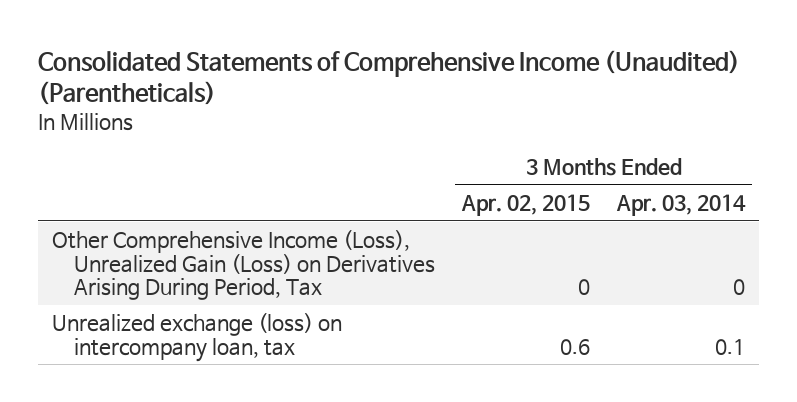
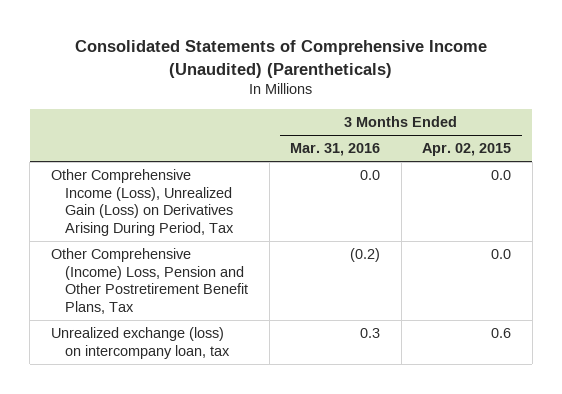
- | 3 Months Ended Apr. 02, 2015 | 3 Months Ended Apr. 03, 2014
+ | 3 Months Ended Mar. 31, 2016 | 3 Months Ended Apr. 02, 2015
- Other Comprehensive Income (Loss), Unrealized Gain (Loss) on Derivatives Arising During Period, Tax | 0 | 0
+ Other Comprehensive Income (Loss), Unrealized Gain (Loss) on Derivatives Arising During Period, Tax | 0.0 | 0.0
+ Other Comprehensive (Income) Loss, Pension and Other Postretirement Benefit Plans, Tax | (0.2) | 0.0

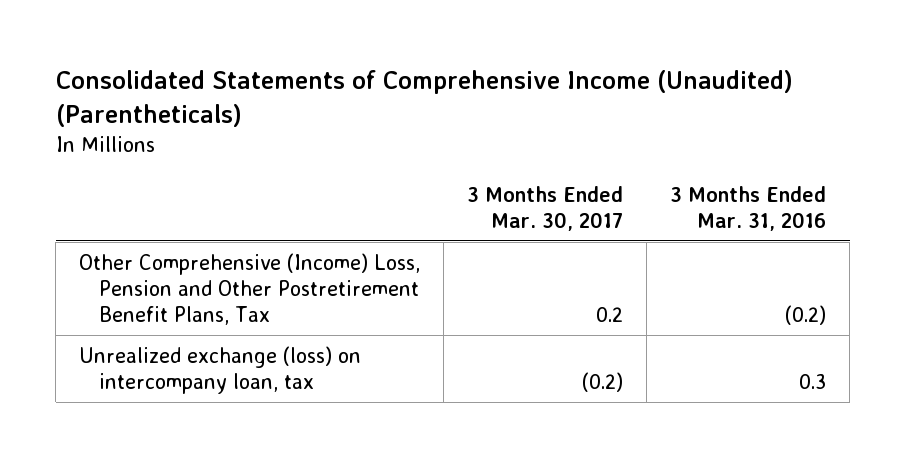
- | 3 Months Ended Mar. 31, 2016 | 3 Months Ended Apr. 02, 2015
+ | 3 Months Ended Mar. 30, 2017 | 3 Months Ended Mar. 31, 2016
- Other Comprehensive Income (Loss), Unrealized Gain (Loss) on Derivatives Arising During Period, Tax | 0.0 | 0.0

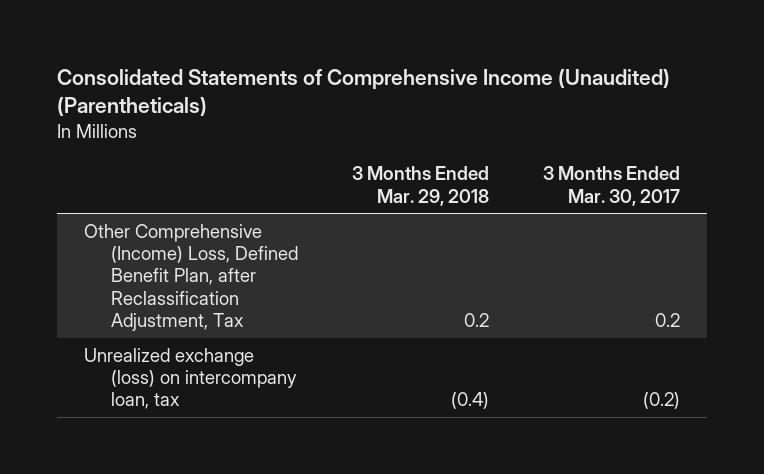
- | 3 Months Ended Mar. 30, 2017 | 3 Months Ended Mar. 31, 2016
+ | 3 Months Ended Mar. 29, 2018 | 3 Months Ended Mar. 30, 2017
- Other Comprehensive (Income) Loss, Pension and Other Postretirement Benefit Plans, Tax | 0.2 | (0.2)
+ Other Comprehensive (Income) Loss, Defined Benefit Plan, after Reclassification Adjustment, Tax | 0.2 | 0.2

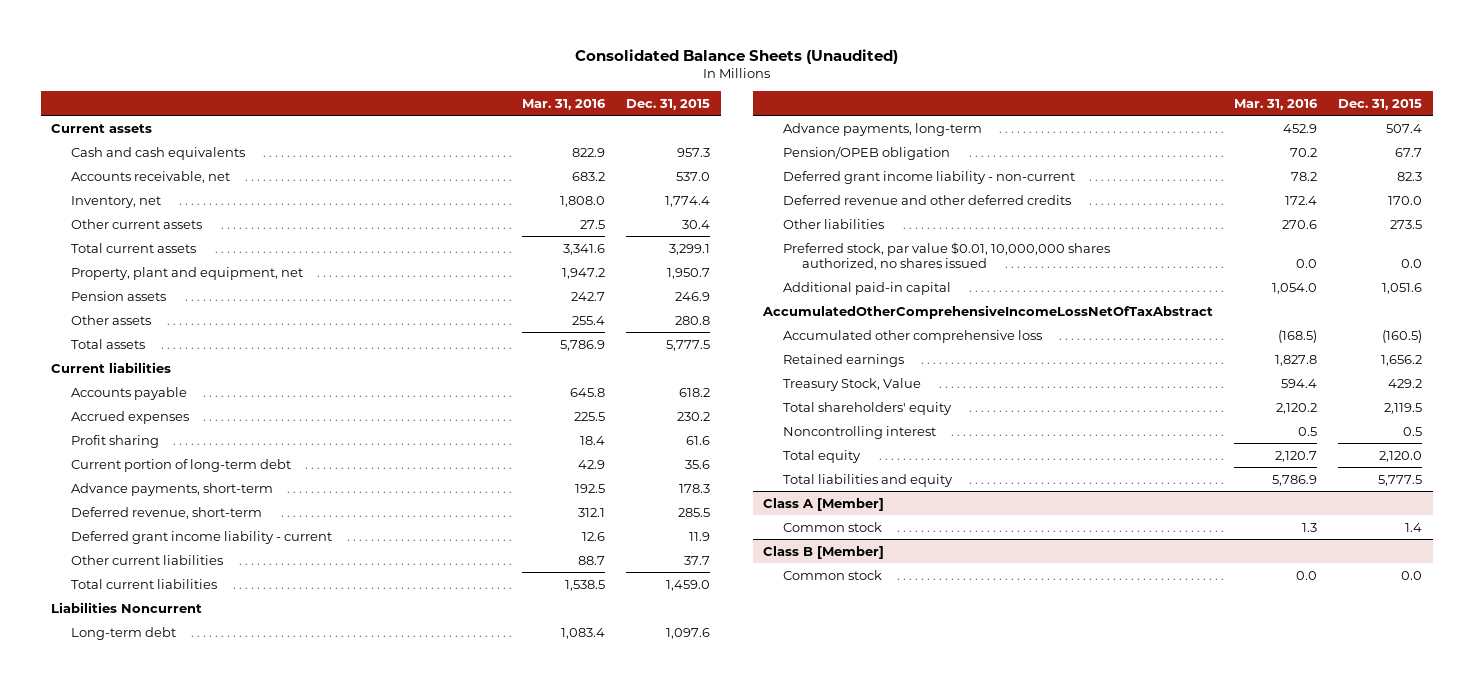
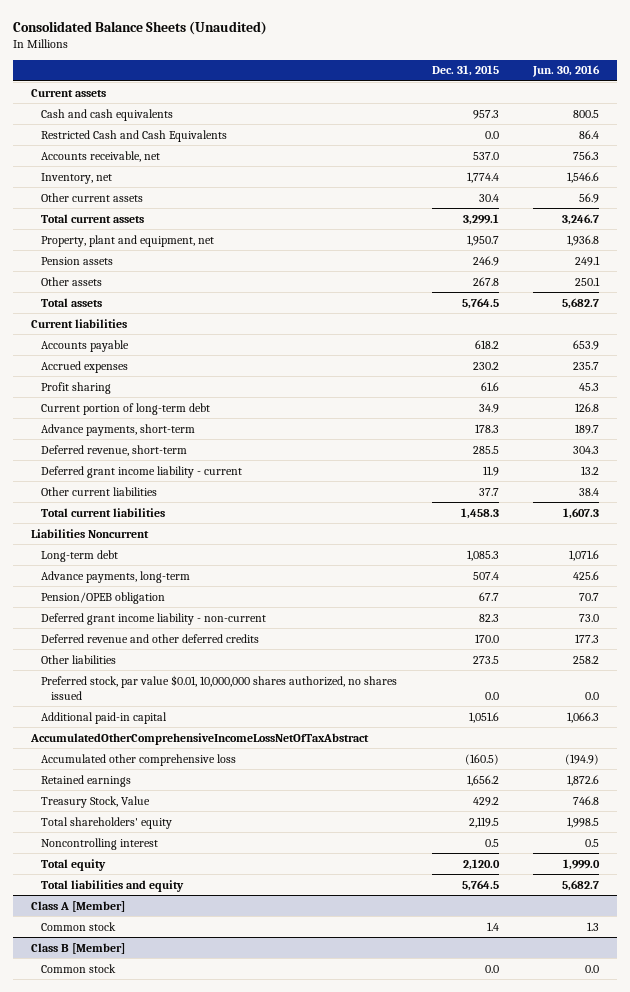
- | Mar. 31, 2016 | Dec. 31, 2015
+ | Dec. 31, 2015 | Jun. 30, 2016
+ Restricted Cash and Cash Equivalents | 0.0 | 86.4
- Other assets | 255.4 | 280.8
- Total assets | 5,786.9 | 5,777.5
+ Other assets | 267.8 | 250.1
+ Total assets | 5,764.5 | 5,682.7
- Current portion of long-term debt | 42.9 | 35.6
+ Current portion of long-term debt | 34.9 | 126.8
- Total current liabilities | 1,538.5 | 1,459.0
+ Total current liabilities | 1,458.3 | 1,607.3
- Long-term debt | 1,083.4 | 1,097.6
+ Long-term debt | 1,085.3 | 1,071.6
- Total liabilities and equity | 5,786.9 | 5,777.5
+ Total liabilities and equity | 5,764.5 | 5,682.7

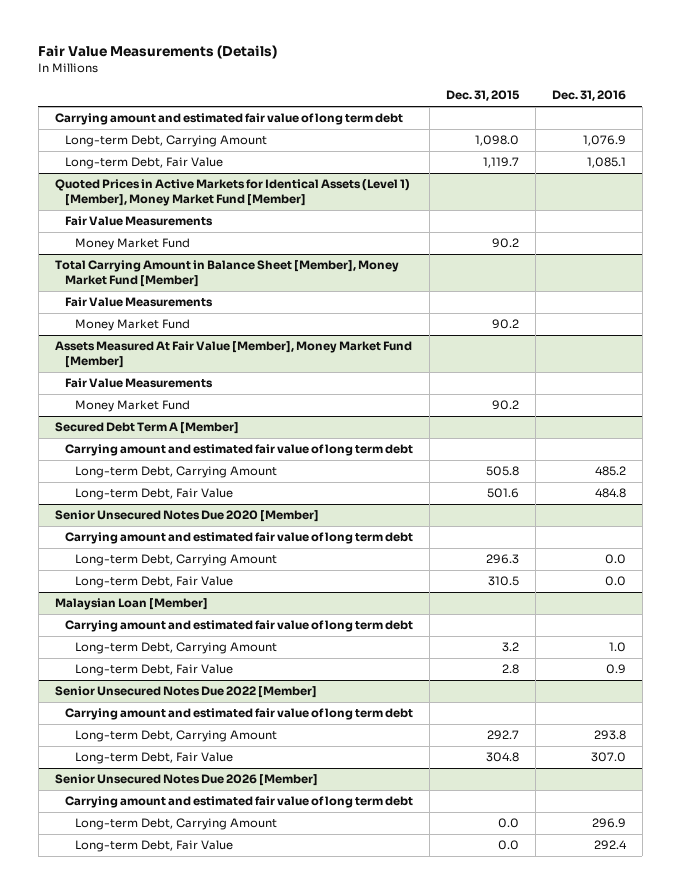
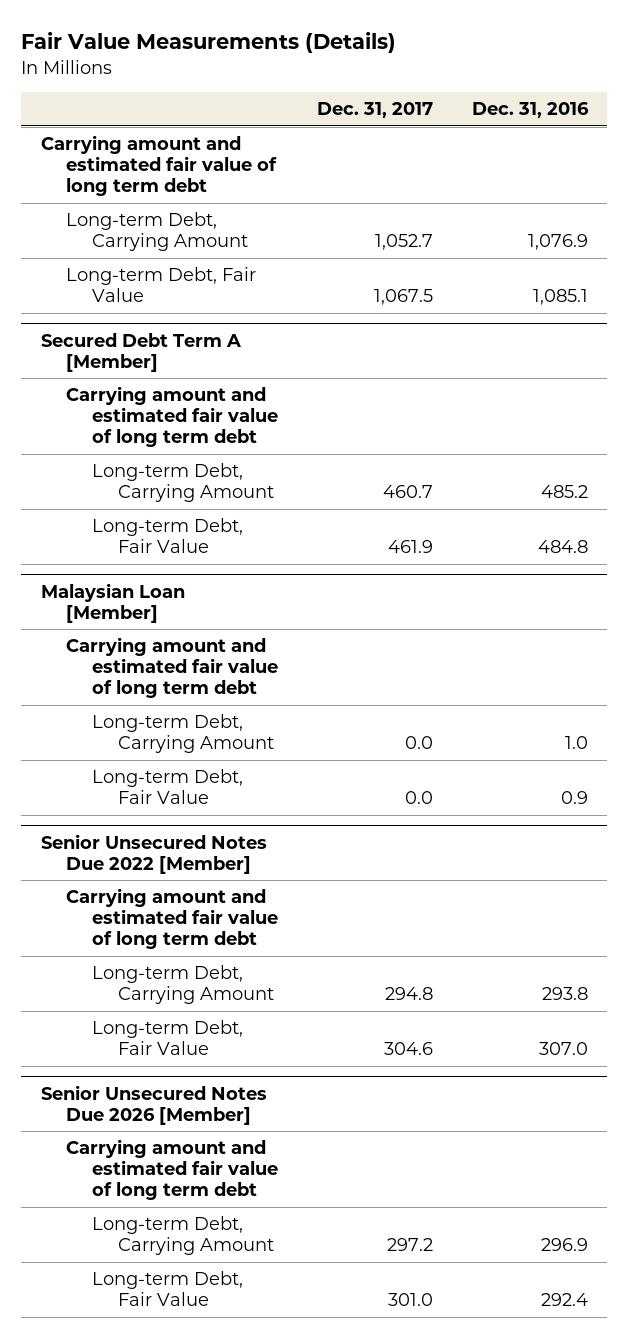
- | Dec. 31, 2015 | Dec. 31, 2016
+ | Dec. 31, 2017 | Dec. 31, 2016
- Quoted Prices in Active Markets for Identical Assets (Level 1) [Member], Money Market Fund [Member]
- Fair Value Measurements
- Money Market Fund | 90.2 |
- Total Carrying Amount in Balance Sheet [Member], Money Market Fund [Member]
- Fair Value Measurements
- Money Market Fund | 90.2 |
- Assets Measured At Fair Value [Member], Money Market Fund [Member]
- Fair Value Measurements
- Money Market Fund | 90.2 |
- Senior Unsecured Notes Due 2020 [Member]
- Carrying amount and estimated fair value of long term debt
- Long-term Debt, Carrying Amount | 296.3 | 0.0
- Long-term Debt, Fair Value | 310.5 | 0.0

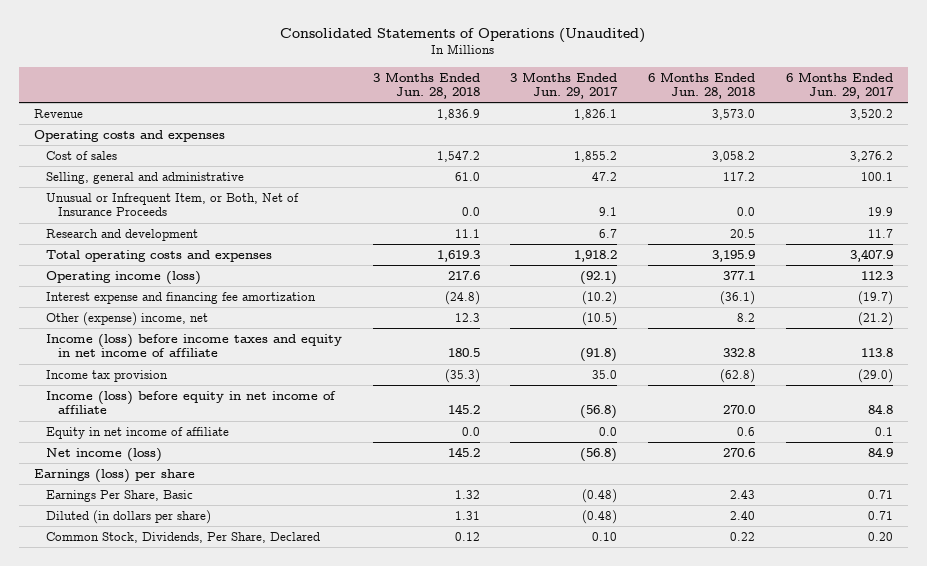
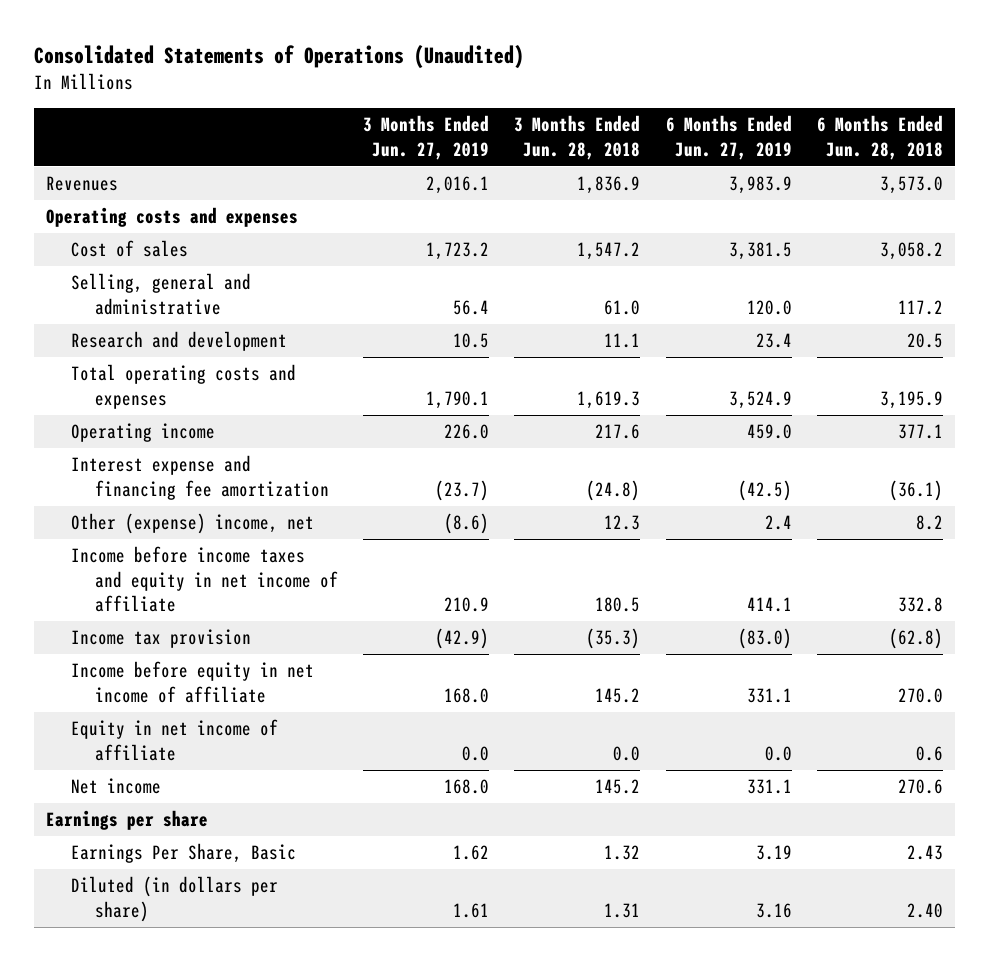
- | 3 Months Ended Jun. 28, 2018 | 3 Months Ended Jun. 29, 2017 | 6 Months Ended Jun. 28, 2018 | 6 Months Ended Jun. 29, 2017
+ | 3 Months Ended Jun. 27, 2019 | 3 Months Ended Jun. 28, 2018 | 6 Months Ended Jun. 27, 2019 | 6 Months Ended Jun. 28, 2018
- Revenue | 1,836.9 | 1,826.1 | 3,573.0 | 3,520.2
+ Revenues | 2,016.1 | 1,836.9 | 3,983.9 | 3,573.0
- Unusual or Infrequent Item, or Both, Net of Insurance Proceeds | 0.0 | 9.1 | 0.0 | 19.9
- Operating income (loss) | 217.6 | (92.1) | 377.1 | 112.3
+ Operating income | 226.0 | 217.6 | 459.0 | 377.1
- Income (loss) before income taxes and equity in net income of affiliate | 180.5 | (91.8) | 332.8 | 113.8
+ Income before income taxes and equity in net income of affiliate | 210.9 | 180.5 | 414.1 | 332.8
- Income (loss) before equity in net income of affiliate | 145.2 | (56.8) | 270.0 | 84.8
+ Income before equity in net income of affiliate | 168.0 | 145.2 | 331.1 | 270.0
- Net income (loss) | 145.2 | (56.8) | 270.6 | 84.9
- Earnings (loss) per share
+ Net income | 168.0 | 145.2 | 331.1 | 270.6
+ Earnings per share
- Common Stock, Dividends, Per Share, Declared | 0.12 | 0.10 | 0.22 | 0.20

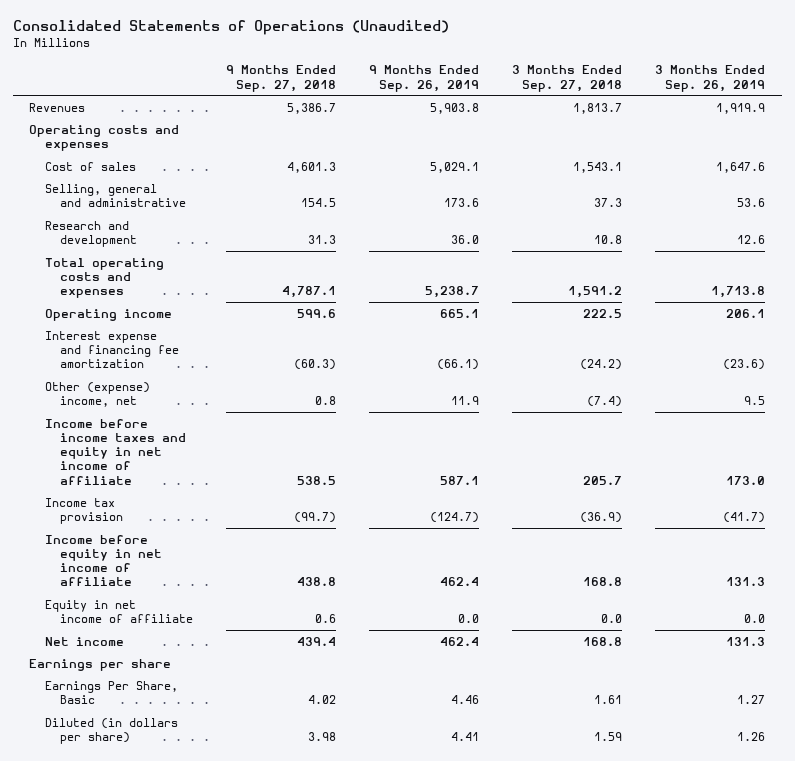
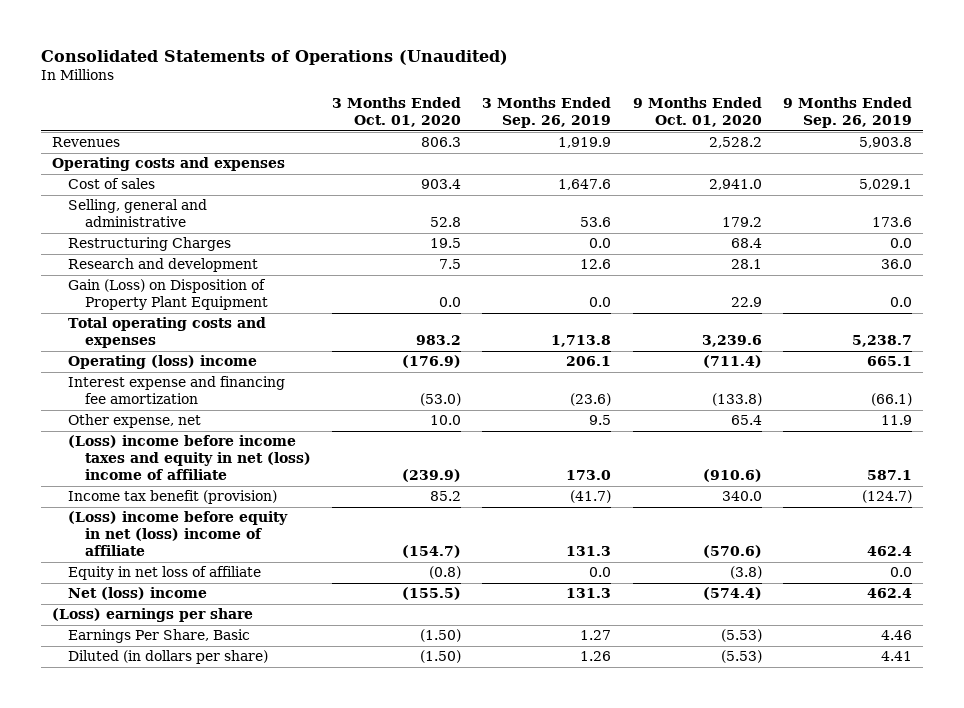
- | 9 Months Ended Sep. 27, 2018 | 9 Months Ended Sep. 26, 2019 | 3 Months Ended Sep. 27, 2018 | 3 Months Ended Sep. 26, 2019
+ | 3 Months Ended Oct. 01, 2020 | 3 Months Ended Sep. 26, 2019 | 9 Months Ended Oct. 01, 2020 | 9 Months Ended Sep. 26, 2019
+ Restructuring Charges | 19.5 | 0.0 | 68.4 | 0.0
+ Gain (Loss) on Disposition of Property Plant Equipment | 0.0 | 0.0 | 22.9 | 0.0
- Operating income | 599.6 | 665.1 | 222.5 | 206.1
+ Operating (loss) income | (176.9) | 206.1 | (711.4) | 665.1
- Other (expense) income, net | 0.8 | 11.9 | (7.4) | 9.5
- Income before income taxes and equity in net income of affiliate | 538.5 | 587.1 | 205.7 | 173.0
- Income tax provision | (99.7) | (124.7) | (36.9) | (41.7)
- Income before equity in net income of affiliate | 438.8 | 462.4 | 168.8 | 131.3
- Equity in net income of affiliate | 0.6 | 0.0 | 0.0 | 0.0
- Net income | 439.4 | 462.4 | 168.8 | 131.3
- Earnings per share
+ Other expense, net | 10.0 | 9.5 | 65.4 | 11.9
+ (Loss) income before income taxes and equity in net (loss) income of affiliate | (239.9) | 173.0 | (910.6) | 587.1
+ Income tax benefit (provision) | 85.2 | (41.7) | 340.0 | (124.7)
+ (Loss) income before equity in net (loss) income of affiliate | (154.7) | 131.3 | (570.6) | 462.4
+ Equity in net loss of affiliate | (0.8) | 0.0 | (3.8) | 0.0
+ Net (loss) income | (155.5) | 131.3 | (574.4) | 462.4
+ (Loss) earnings per share

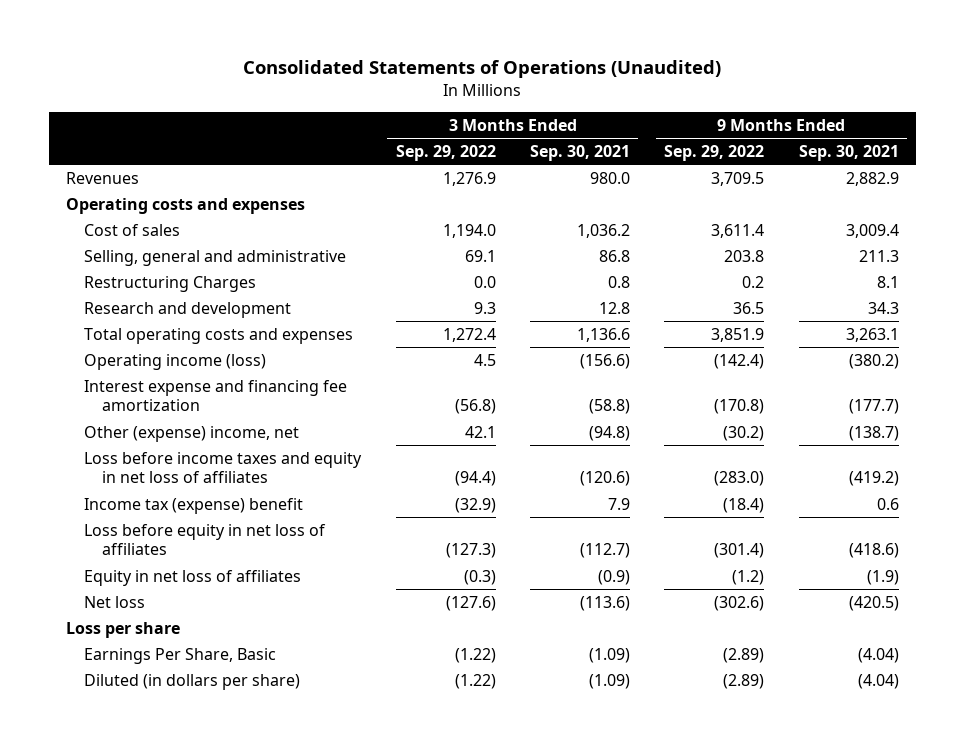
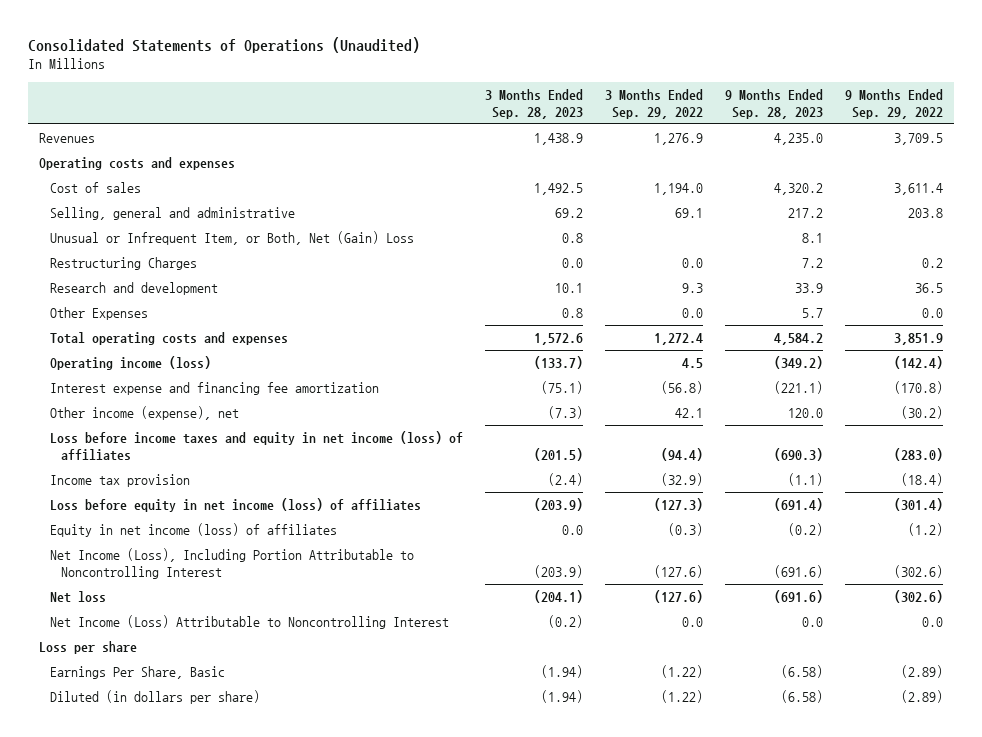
- | 3 Months Ended Sep. 29, 2022 | 3 Months Ended Sep. 30, 2021 | 9 Months Ended Sep. 29, 2022 | 9 Months Ended Sep. 30, 2021
+ | 3 Months Ended Sep. 28, 2023 | 3 Months Ended Sep. 29, 2022 | 9 Months Ended Sep. 28, 2023 | 9 Months Ended Sep. 29, 2022
+ Unusual or Infrequent Item, or Both, Net (Gain) Loss | 0.8 | | 8.1 |
+ Other Expenses | 0.8 | 0.0 | 5.7 | 0.0
- Other (expense) income, net | 42.1 | (94.8) | (30.2) | (138.7)
- Loss before income taxes and equity in net loss of affiliates | (94.4) | (120.6) | (283.0) | (419.2)
- Income tax (expense) benefit | (32.9) | 7.9 | (18.4) | 0.6
- Loss before equity in net loss of affiliates | (127.3) | (112.7) | (301.4) | (418.6)
- Equity in net loss of affiliates | (0.3) | (0.9) | (1.2) | (1.9)
+ Other income (expense), net | (7.3) | 42.1 | 120.0 | (30.2)
+ Loss before income taxes and equity in net income (loss) of affiliates | (201.5) | (94.4) | (690.3) | (283.0)
+ Income tax provision | (2.4) | (32.9) | (1.1) | (18.4)
+ Loss before equity in net income (loss) of affiliates | (203.9) | (127.3) | (691.4) | (301.4)
+ Equity in net income (loss) of affiliates | 0.0 | (0.3) | (0.2) | (1.2)
+ Net Income (Loss), Including Portion Attributable to Noncontrolling Interest | (203.9) | (127.6) | (691.6) | (302.6)
+ Net Income (Loss) Attributable to Noncontrolling Interest | (0.2) | 0.0 | 0.0 | 0.0

